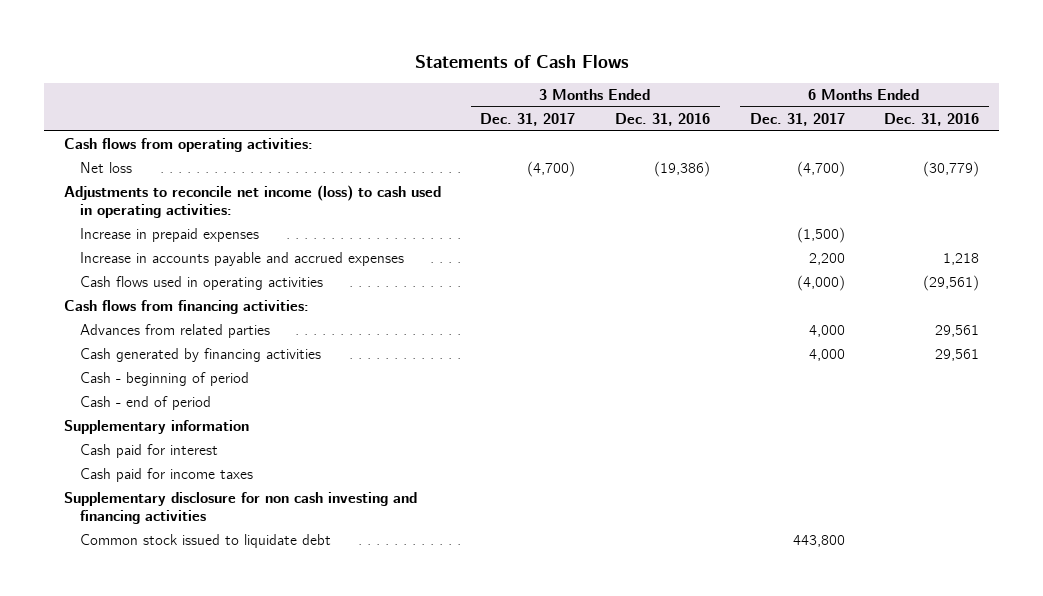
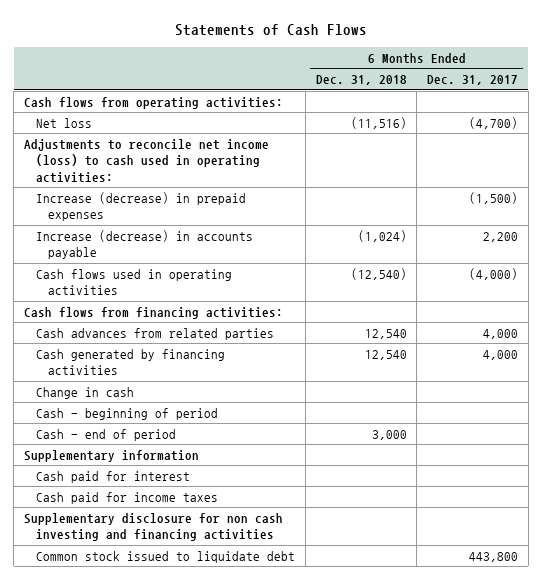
- | 3 Months Ended Dec. 31, 2017 | 3 Months Ended Dec. 31, 2016 | 6 Months Ended Dec. 31, 2017 | 6 Months Ended Dec. 31, 2016
+ | 6 Months Ended Dec. 31, 2018 | 6 Months Ended Dec. 31, 2017
- Increase in prepaid expenses | | | (1,500) |
- Increase in accounts payable and accrued expenses | | | 2,200 | 1,218
+ Increase (decrease) in prepaid expenses | | (1,500)
+ Increase (decrease) in accounts payable | (1,024) | 2,200
- Advances from related parties | | | 4,000 | 29,561
+ Cash advances from related parties | 12,540 | 4,000
+ Change in cash

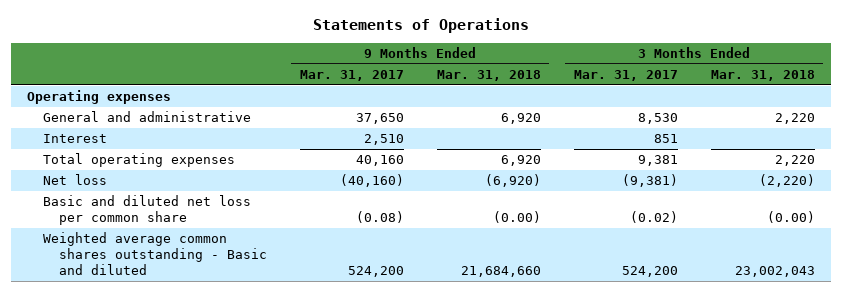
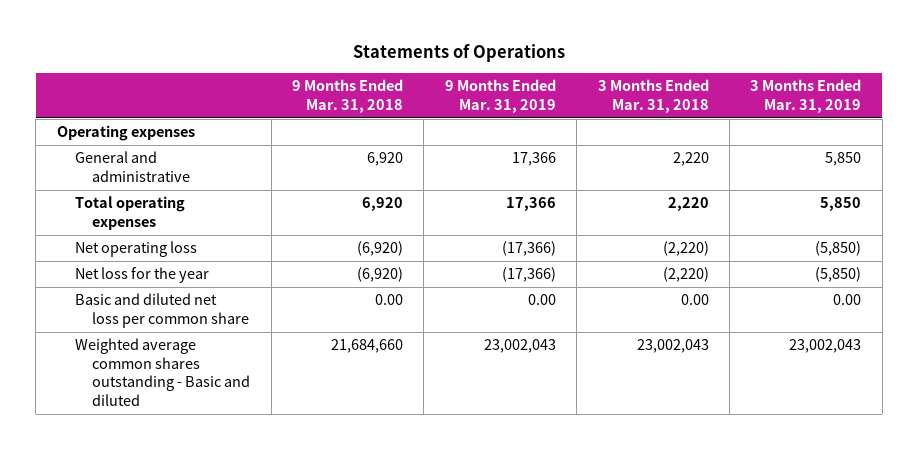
- | 9 Months Ended Mar. 31, 2017 | 9 Months Ended Mar. 31, 2018 | 3 Months Ended Mar. 31, 2017 | 3 Months Ended Mar. 31, 2018
+ | 9 Months Ended Mar. 31, 2018 | 9 Months Ended Mar. 31, 2019 | 3 Months Ended Mar. 31, 2018 | 3 Months Ended Mar. 31, 2019
- Interest | 2,510 | | 851 |
- Net loss | (40,160) | (6,920) | (9,381) | (2,220)
- Basic and diluted net loss per common share | (0.08) | (0.00) | (0.02) | (0.00)
+ Net operating loss | (6,920) | (17,366) | (2,220) | (5,850)
+ Net loss for the year | (6,920) | (17,366) | (2,220) | (5,850)
+ Basic and diluted net loss per common share | 0.00 | 0.00 | 0.00 | 0.00

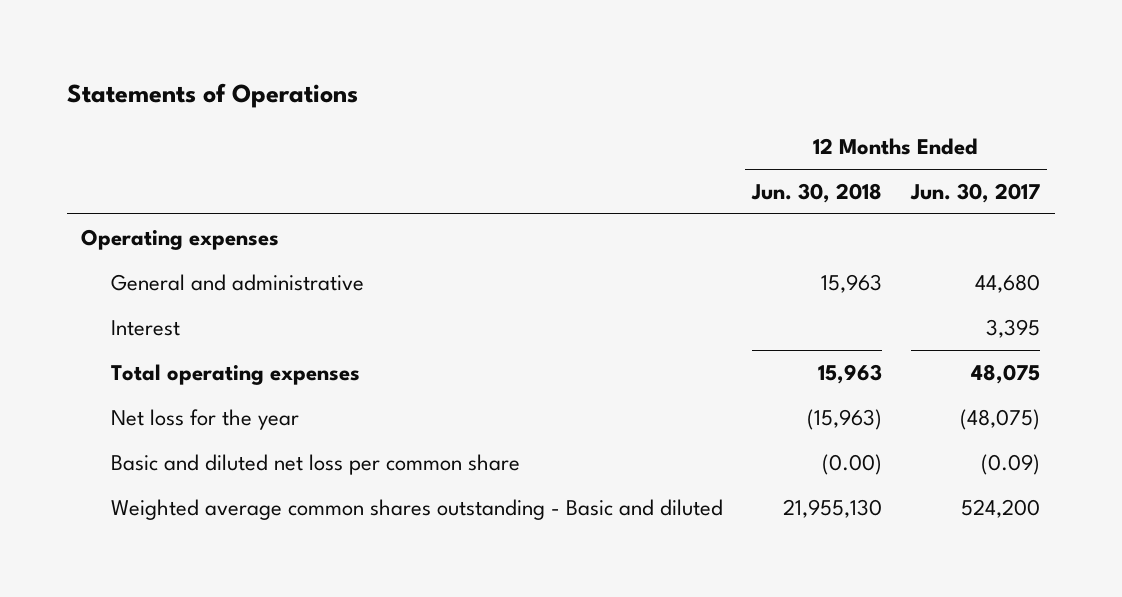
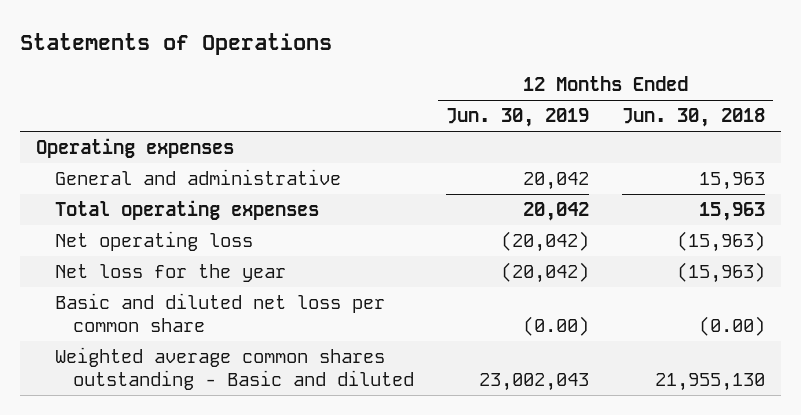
- | 12 Months Ended Jun. 30, 2018 | 12 Months Ended Jun. 30, 2017
+ | 12 Months Ended Jun. 30, 2019 | 12 Months Ended Jun. 30, 2018
- Interest | | 3,395
+ Net operating loss | (20,042) | (15,963)

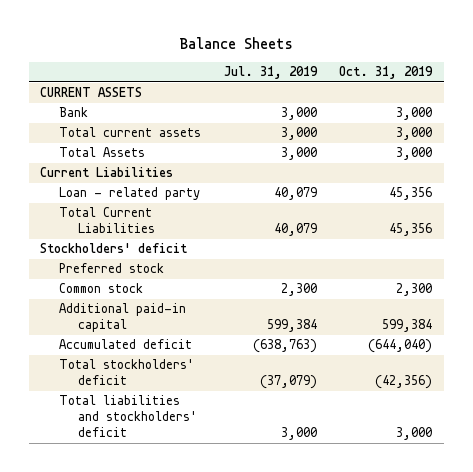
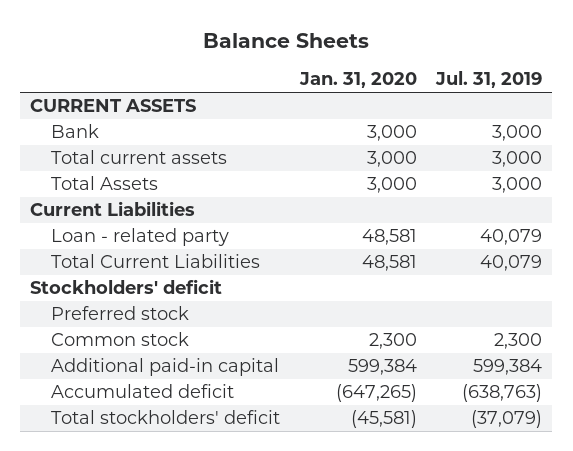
- | Jul. 31, 2019 | Oct. 31, 2019
+ | Jan. 31, 2020 | Jul. 31, 2019
- Total liabilities and stockholders' deficit | 3,000 | 3,000

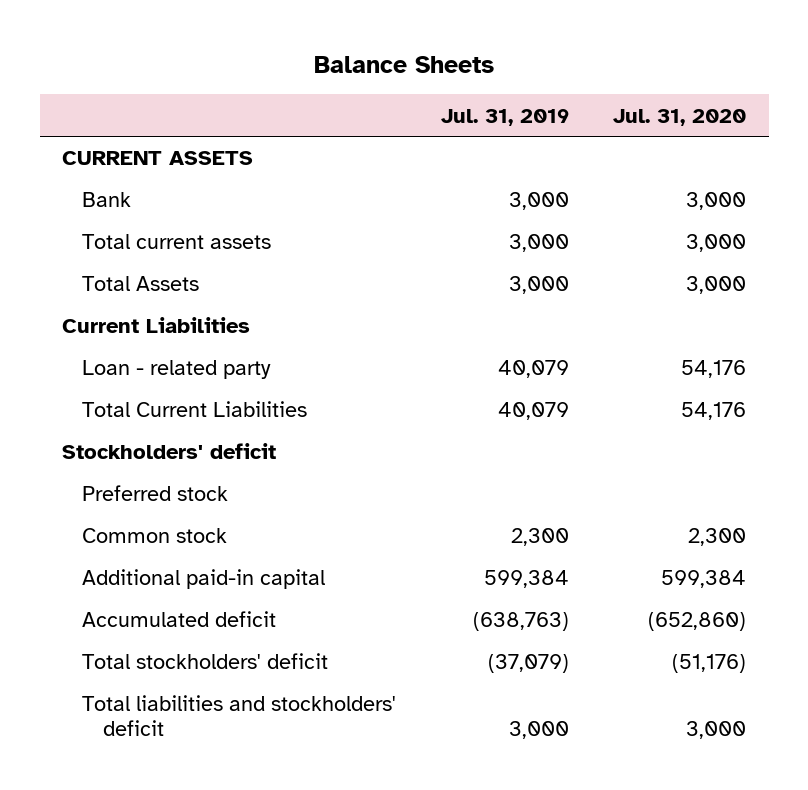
- | Jan. 31, 2020 | Jul. 31, 2019
+ | Jul. 31, 2019 | Jul. 31, 2020
+ Total liabilities and stockholders' deficit | 3,000 | 3,000

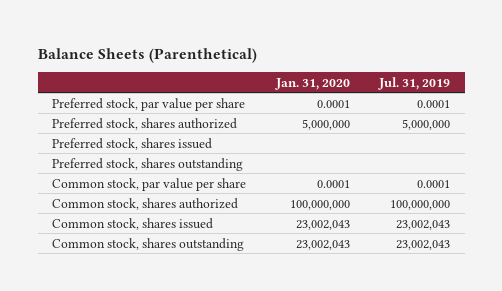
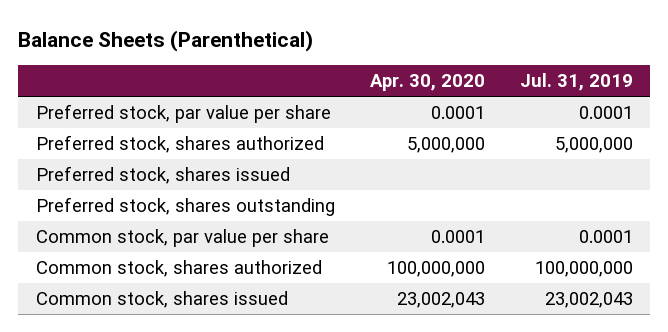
- | Jan. 31, 2020 | Jul. 31, 2019
+ | Apr. 30, 2020 | Jul. 31, 2019
- Common stock, shares outstanding | 23,002,043 | 23,002,043

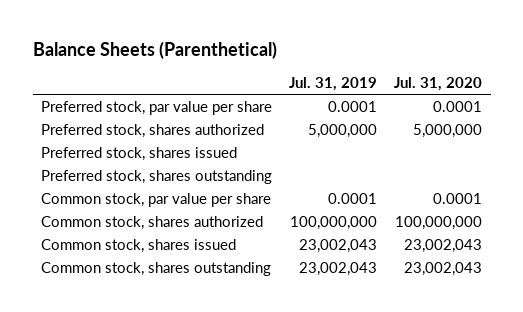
- | Apr. 30, 2020 | Jul. 31, 2019
+ | Jul. 31, 2019 | Jul. 31, 2020
+ Common stock, shares outstanding | 23,002,043 | 23,002,043

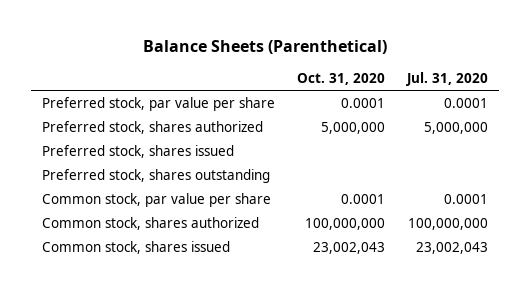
- | Jul. 31, 2019 | Jul. 31, 2020
+ | Oct. 31, 2020 | Jul. 31, 2020
- Common stock, shares outstanding | 23,002,043 | 23,002,043

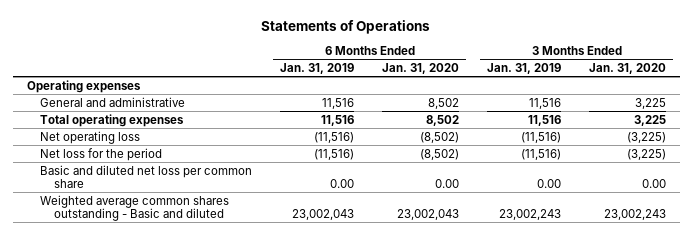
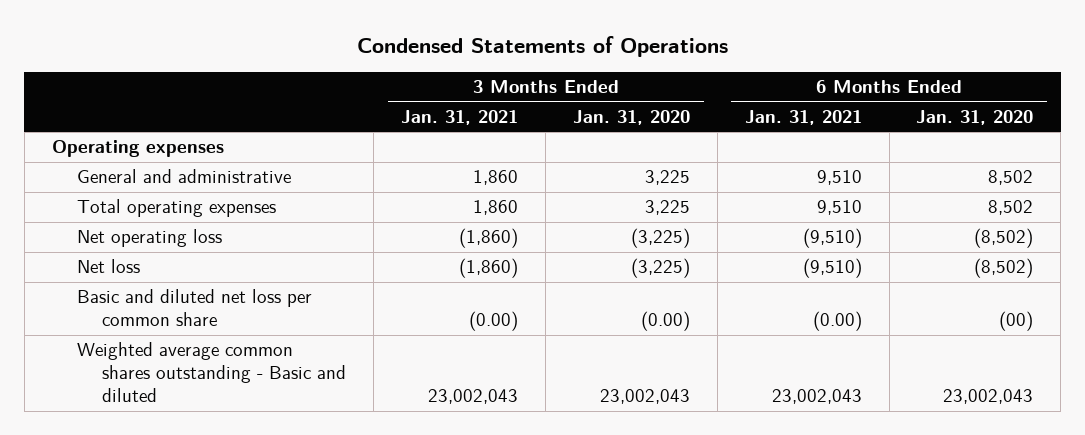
- Statements of Operations
+ Condensed Statements of Operations
- | 6 Months Ended Jan. 31, 2019 | 6 Months Ended Jan. 31, 2020 | 3 Months Ended Jan. 31, 2019 | 3 Months Ended Jan. 31, 2020
+ | 3 Months Ended Jan. 31, 2021 | 3 Months Ended Jan. 31, 2020 | 6 Months Ended Jan. 31, 2021 | 6 Months Ended Jan. 31, 2020
- Net loss for the period | (11,516) | (8,502) | (11,516) | (3,225)
- Basic and diluted net loss per common share | 0.00 | 0.00 | 0.00 | 0.00
- Weighted average common shares outstanding - Basic and diluted | 23,002,043 | 23,002,043 | 23,002,243 | 23,002,243
+ Net loss | (1,860) | (3,225) | (9,510) | (8,502)
+ Basic and diluted net loss per common share | (0.00) | (0.00) | (0.00) | (00)
+ Weighted average common shares outstanding - Basic and diluted | 23,002,043 | 23,002,043 | 23,002,043 | 23,002,043

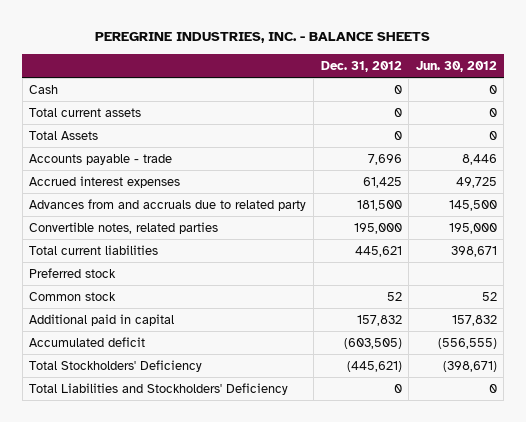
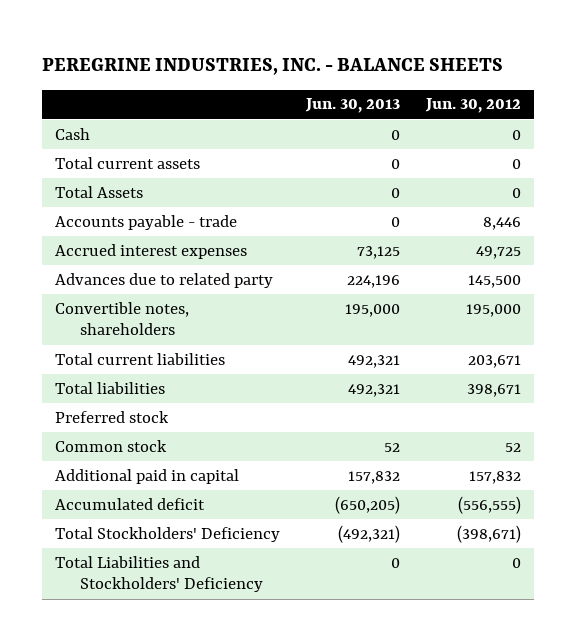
- | Dec. 31, 2012 | Jun. 30, 2012
+ | Jun. 30, 2013 | Jun. 30, 2012
- Advances from and accruals due to related party | 181,500 | 145,500
- Convertible notes, related parties | 195,000 | 195,000
- Total current liabilities | 445,621 | 398,671
+ Advances due to related party | 224,196 | 145,500
+ Convertible notes, shareholders | 195,000 | 195,000
+ Total current liabilities | 492,321 | 203,671
+ Total liabilities | 492,321 | 398,671

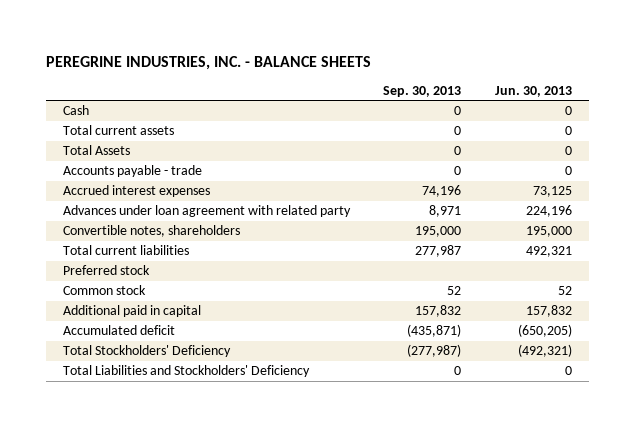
- | Jun. 30, 2013 | Jun. 30, 2012
+ | Sep. 30, 2013 | Jun. 30, 2013
- Advances due to related party | 224,196 | 145,500
+ Advances under loan agreement with related party | 8,971 | 224,196
- Total liabilities | 492,321 | 398,671

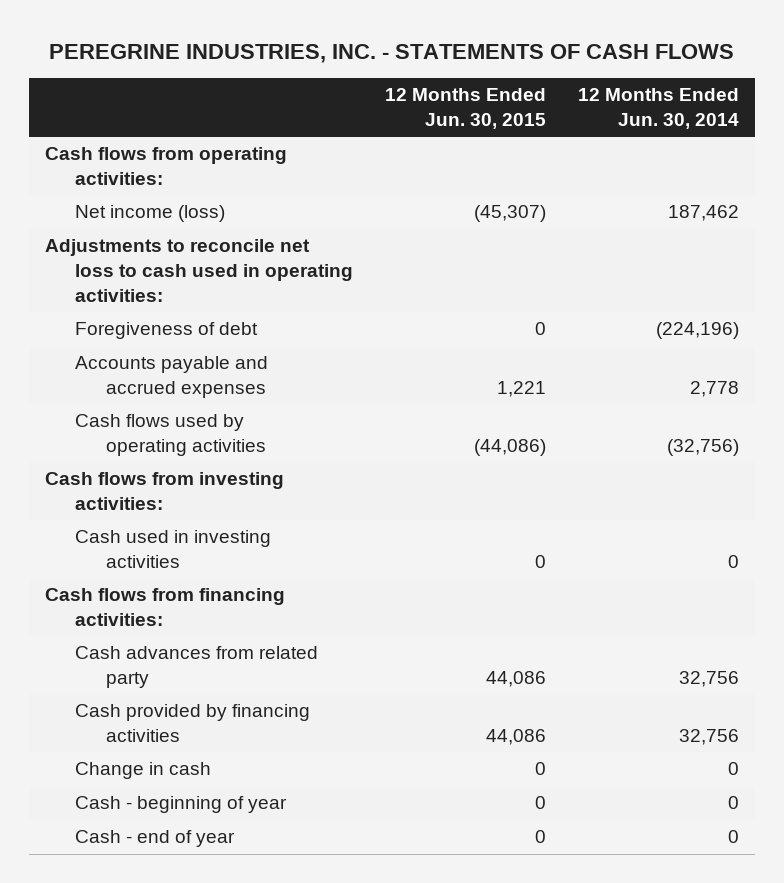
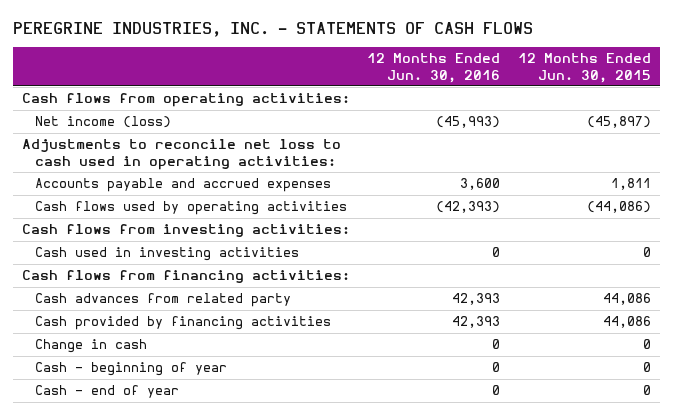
- | 12 Months Ended Jun. 30, 2015 | 12 Months Ended Jun. 30, 2014
+ | 12 Months Ended Jun. 30, 2016 | 12 Months Ended Jun. 30, 2015
- Net income (loss) | (45,307) | 187,462
+ Net income (loss) | (45,993) | (45,897)
- Foregiveness of debt | 0 | (224,196)
- Accounts payable and accrued expenses | 1,221 | 2,778
+ Accounts payable and accrued expenses | 3,600 | 1,811

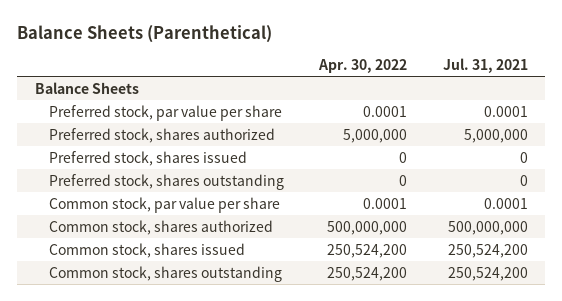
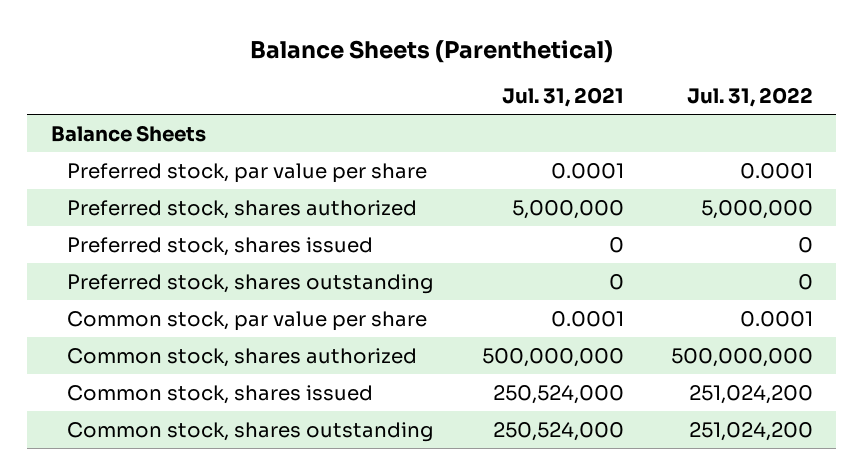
- | Apr. 30, 2022 | Jul. 31, 2021
+ | Jul. 31, 2021 | Jul. 31, 2022
- Common stock, shares issued | 250,524,200 | 250,524,200
- Common stock, shares outstanding | 250,524,200 | 250,524,200
+ Common stock, shares issued | 250,524,000 | 251,024,200
+ Common stock, shares outstanding | 250,524,000 | 251,024,200

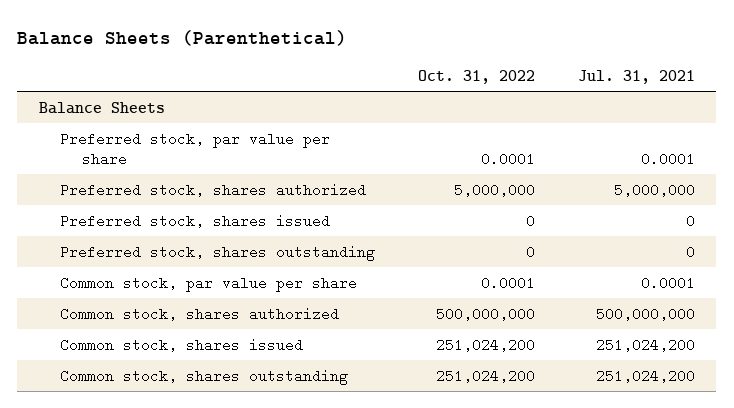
- | Jul. 31, 2021 | Jul. 31, 2022
+ | Oct. 31, 2022 | Jul. 31, 2021
- Common stock, shares issued | 250,524,000 | 251,024,200
- Common stock, shares outstanding | 250,524,000 | 251,024,200
+ Common stock, shares issued | 251,024,200 | 251,024,200
+ Common stock, shares outstanding | 251,024,200 | 251,024,200

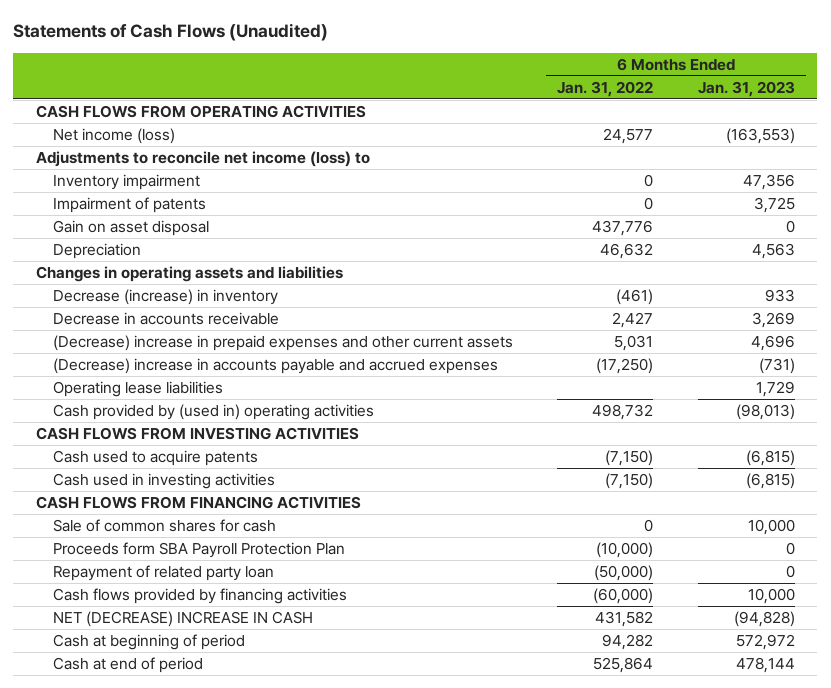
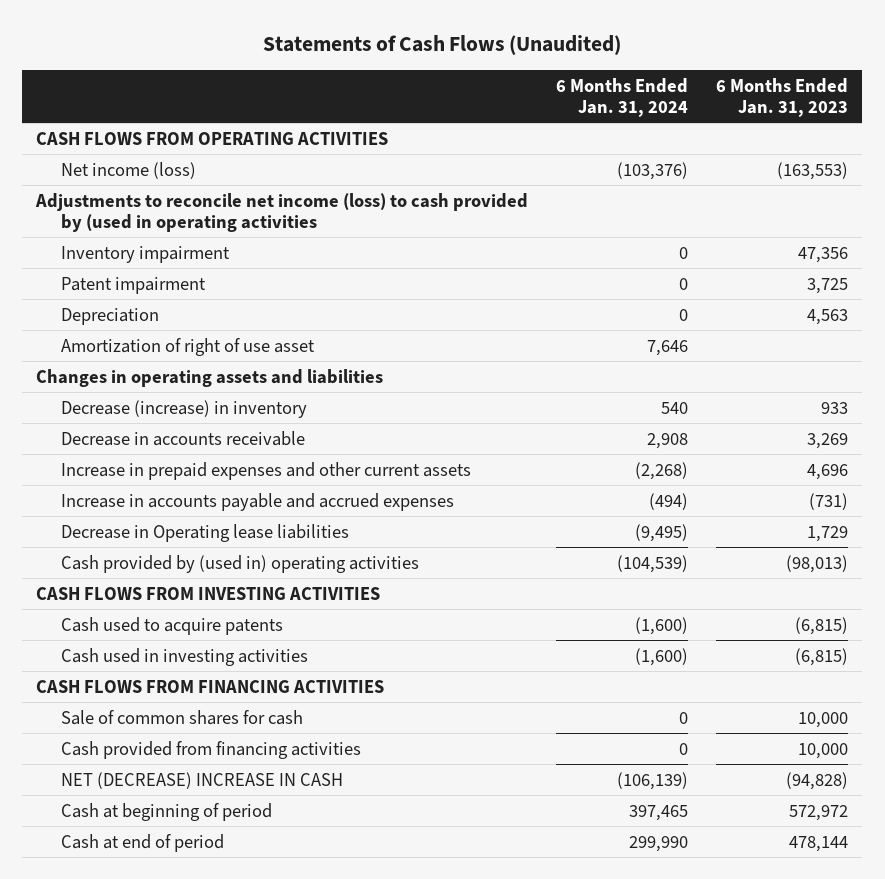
- | 6 Months Ended Jan. 31, 2022 | 6 Months Ended Jan. 31, 2023
+ | 6 Months Ended Jan. 31, 2024 | 6 Months Ended Jan. 31, 2023
- Adjustments to reconcile net income (loss) to
+ Adjustments to reconcile net income (loss) to cash provided by (used in operating activities
- Impairment of patents | 0 | 3,725
- Gain on asset disposal | 437,776 | 0
+ Patent impairment | 0 | 3,725
+ Amortization of right of use asset | 7,646 |
- (Decrease) increase in prepaid expenses and other current assets | 5,031 | 4,696
- (Decrease) increase in accounts payable and accrued expenses | (17,250) | (731)
- Operating lease liabilities | | 1,729
+ Increase in prepaid expenses and other current assets | (2,268) | 4,696
+ Increase in accounts payable and accrued expenses | (494) | (731)
+ Decrease in Operating lease liabilities | (9,495) | 1,729
- Proceeds form SBA Payroll Protection Plan | (10,000) | 0
- Repayment of related party loan | (50,000) | 0
- Cash flows provided by financing activities | (60,000) | 10,000
+ Cash provided from financing activities | 0 | 10,000

